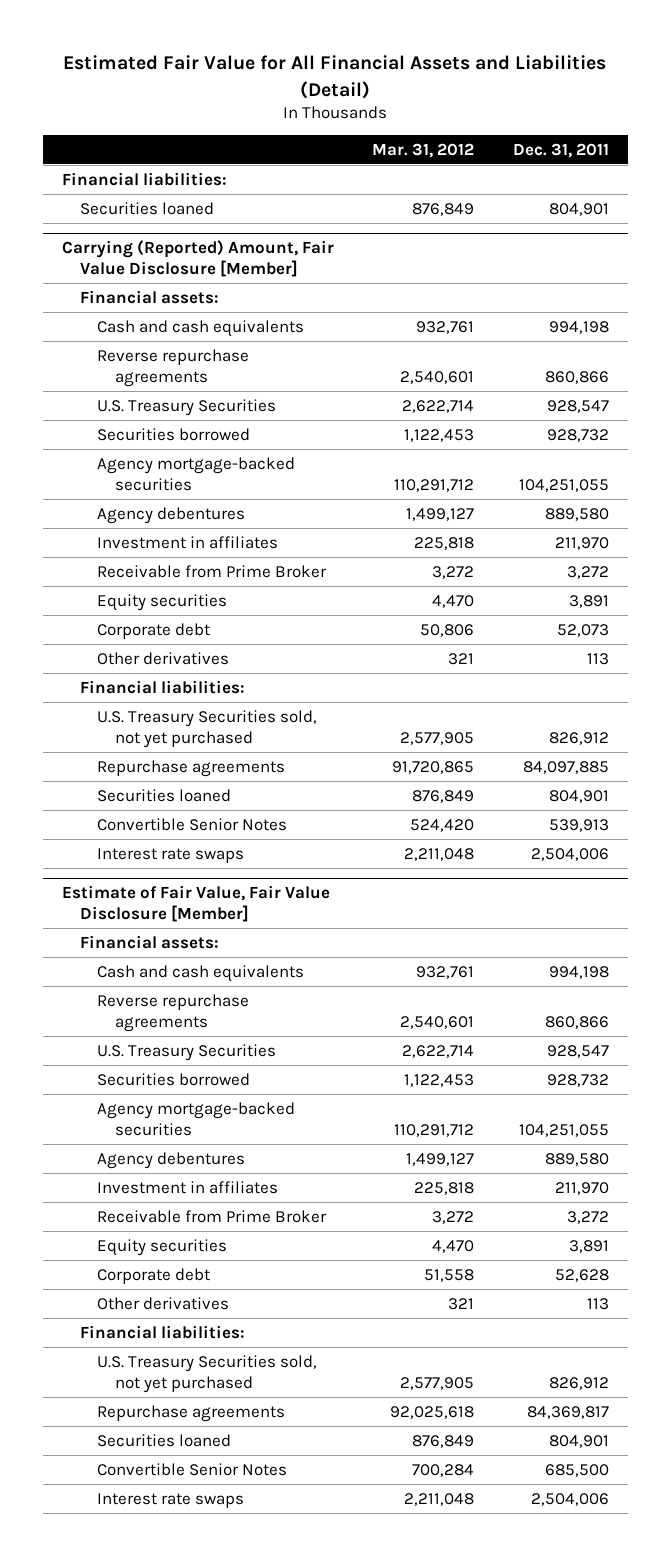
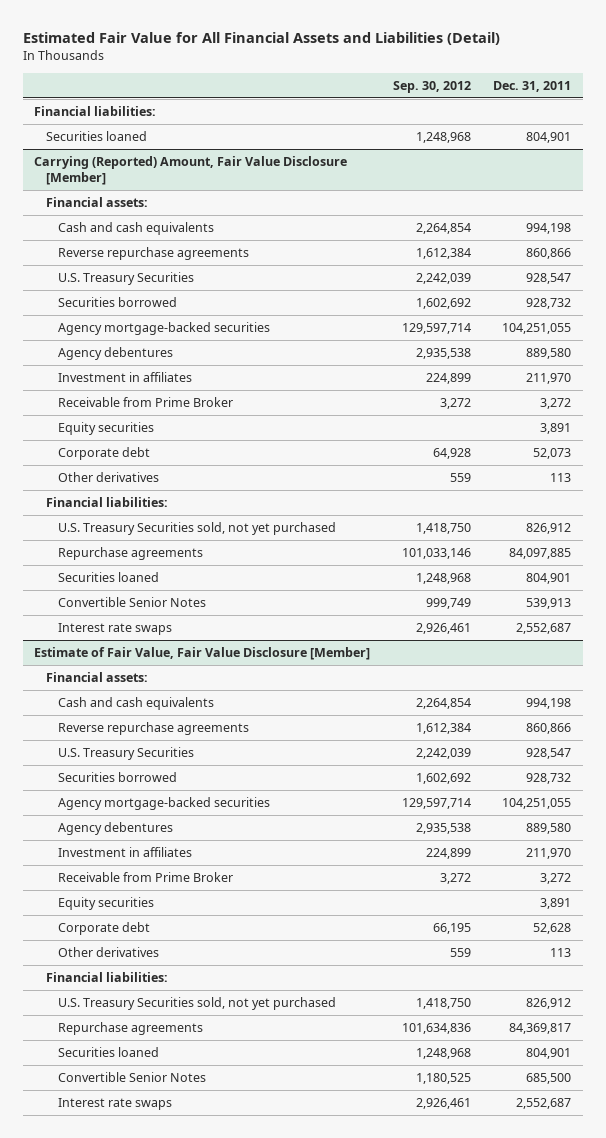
- | Mar. 31, 2012 | Dec. 31, 2011
+ | Sep. 30, 2012 | Dec. 31, 2011
@ Carrying (Reported) Amount, Fair Value Disclosure [Member]
- Interest rate swaps | 2,211,048 | 2,504,006
+ Interest rate swaps | 2,926,461 | 2,552,687
@ Estimate of Fair Value, Fair Value Disclosure [Member]
- Interest rate swaps | 2,211,048 | 2,504,006
+ Interest rate swaps | 2,926,461 | 2,552,687

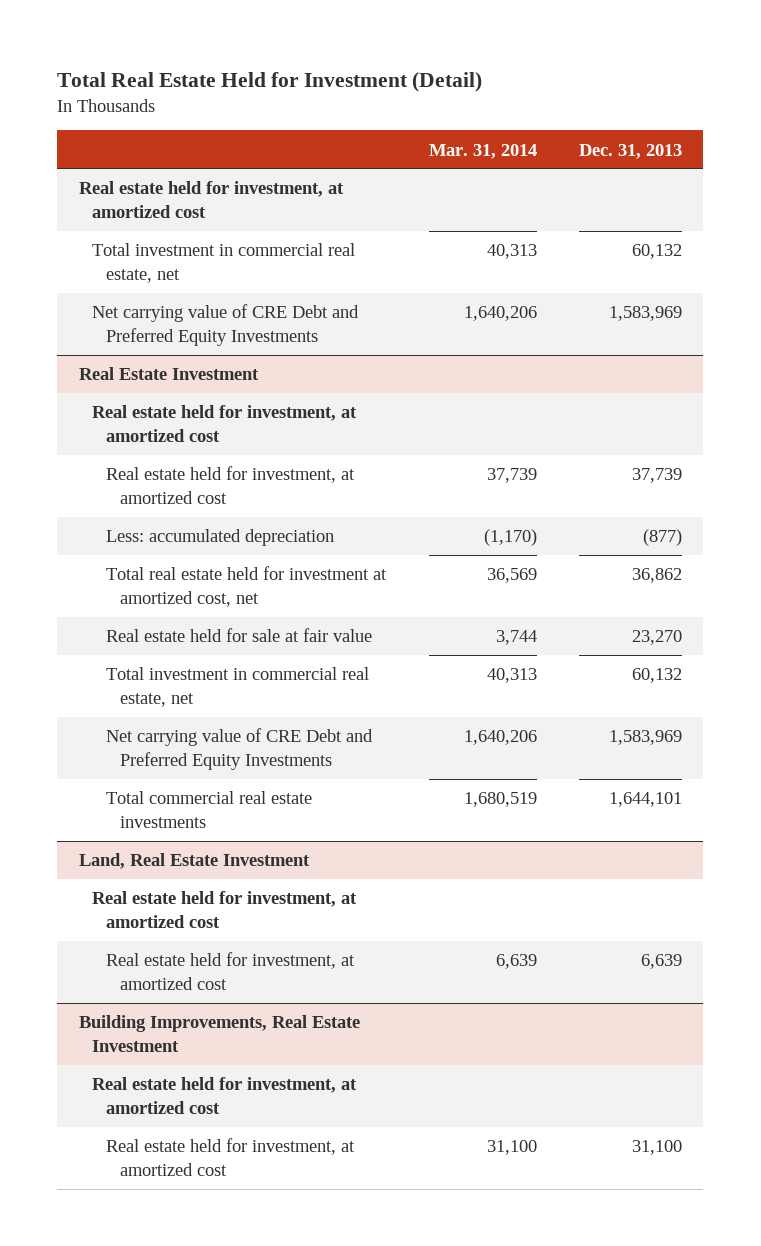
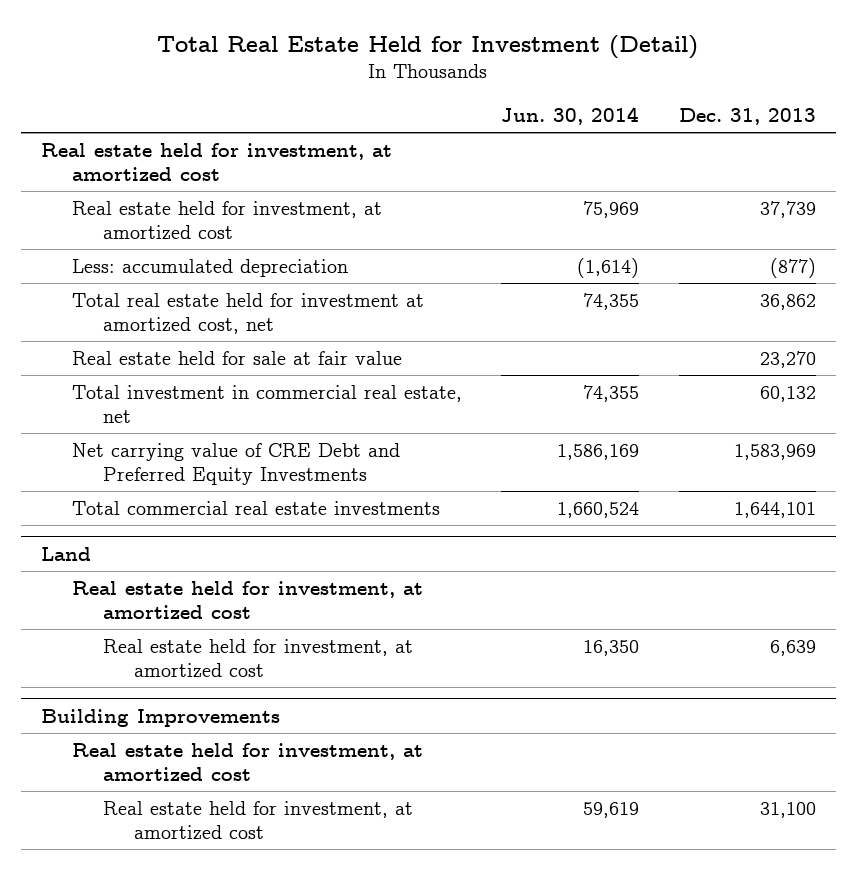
- | Mar. 31, 2014 | Dec. 31, 2013
+ | Jun. 30, 2014 | Dec. 31, 2013
- Total investment in commercial real estate, net | 40,313 | 60,132
- Net carrying value of CRE Debt and Preferred Equity Investments | 1,640,206 | 1,583,969
- Real Estate Investment
- Real estate held for investment, at amortized cost
- Land, Real Estate Investment
+ Land
- Building Improvements, Real Estate Investment
+ Building Improvements

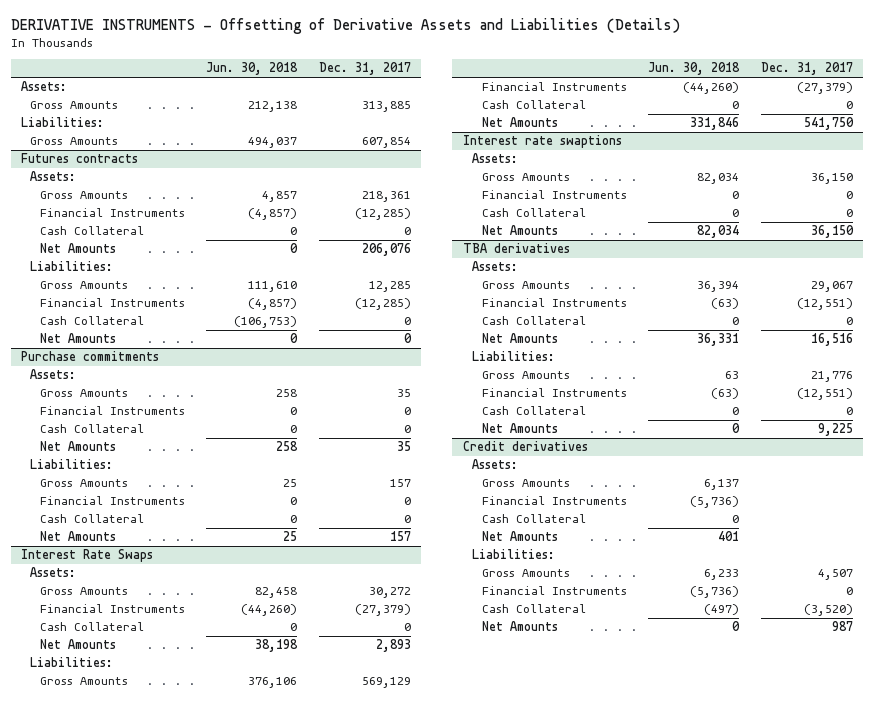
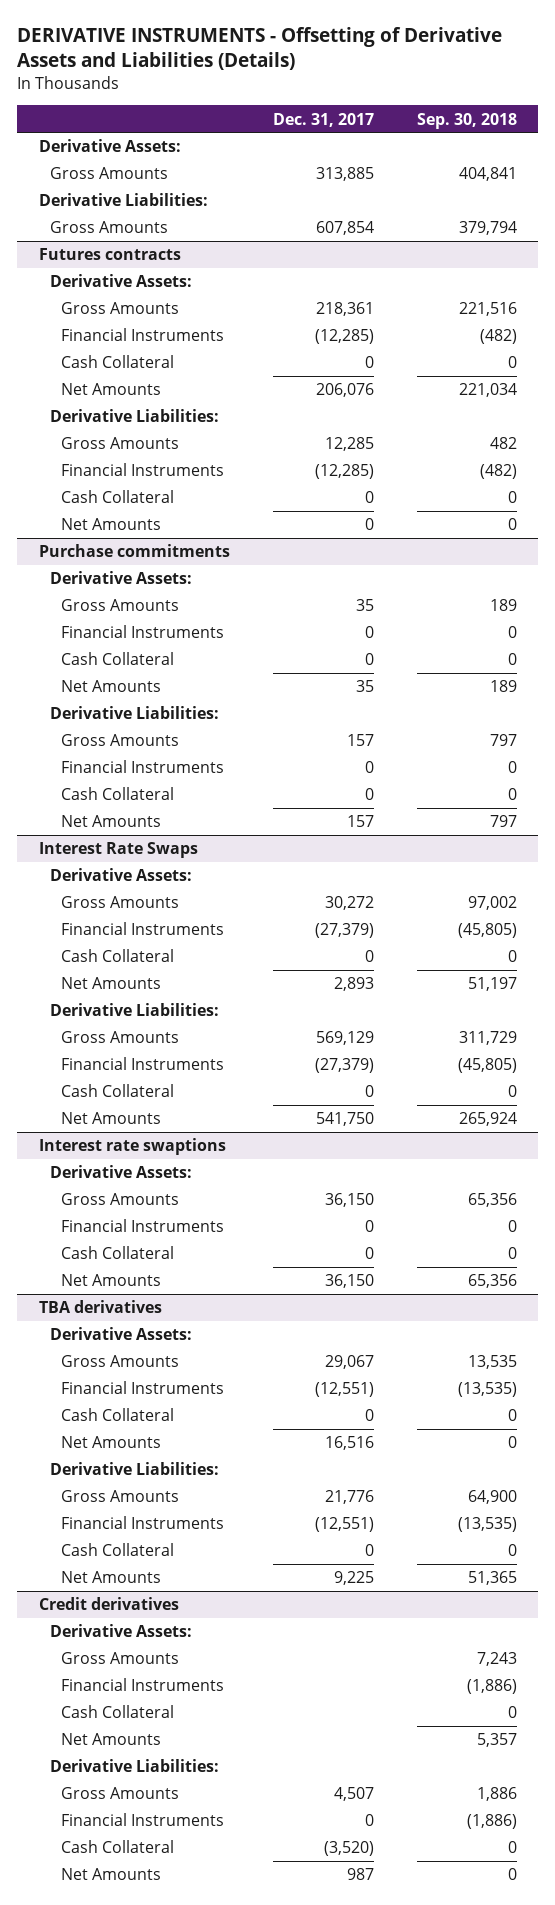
- | Jun. 30, 2018 | Dec. 31, 2017
+ | Dec. 31, 2017 | Sep. 30, 2018
- Assets:
+ Derivative Assets:
- Liabilities:
+ Derivative Liabilities:
@ Futures contracts
- Assets:
+ Derivative Assets:
- Liabilities:
+ Derivative Liabilities:
@ Purchase commitments
- Assets:
+ Derivative Assets:
- Liabilities:
+ Derivative Liabilities:
@ Interest Rate Swaps
- Assets:
+ Derivative Assets:
- Liabilities:
+ Derivative Liabilities:
@ Interest rate swaptions
- Assets:
+ Derivative Assets:
@ TBA derivatives
- Assets:
+ Derivative Assets:
- Liabilities:
+ Derivative Liabilities:
@ Credit derivatives
- Assets:
+ Derivative Assets:
- Liabilities:
+ Derivative Liabilities:

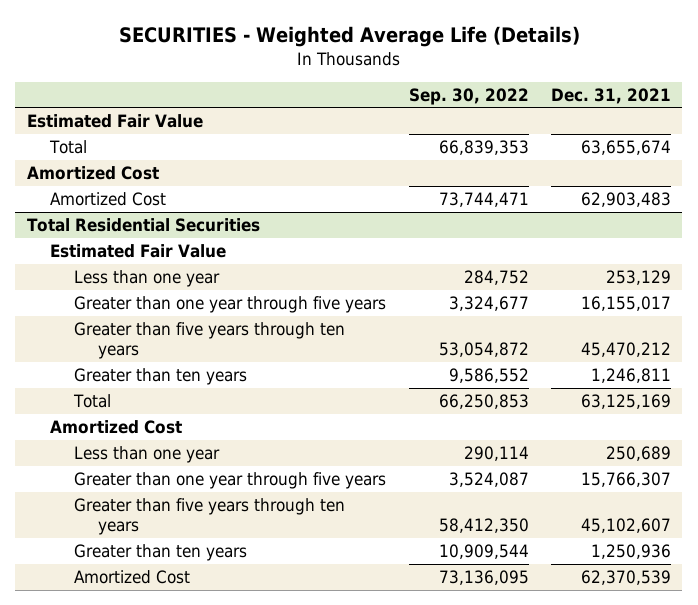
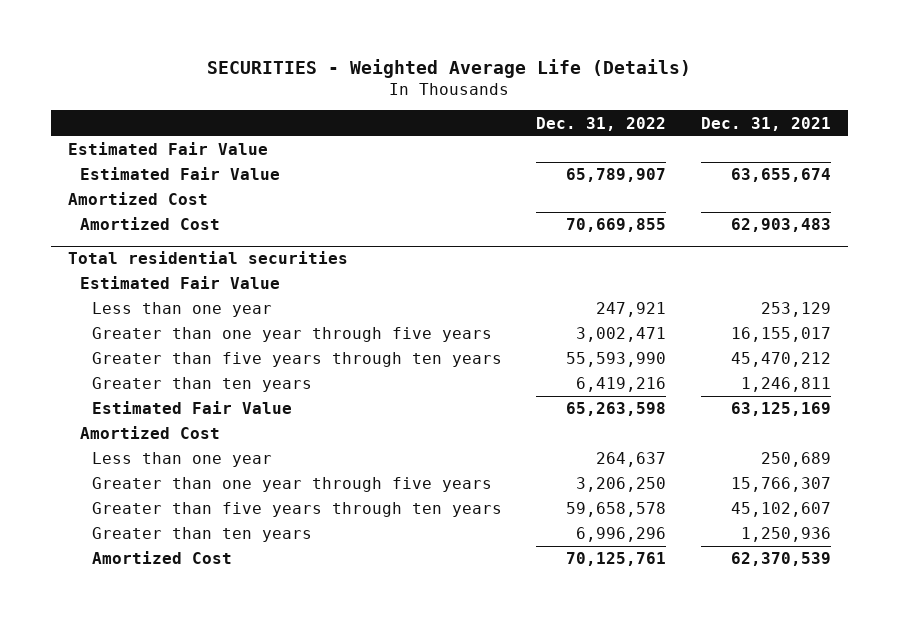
- | Sep. 30, 2022 | Dec. 31, 2021
+ | Dec. 31, 2022 | Dec. 31, 2021
- Total | 66,839,353 | 63,655,674
+ Estimated Fair Value | 65,789,907 | 63,655,674
- Total Residential Securities
+ Total residential securities
- Total | 66,250,853 | 63,125,169
+ Estimated Fair Value | 65,263,598 | 63,125,169

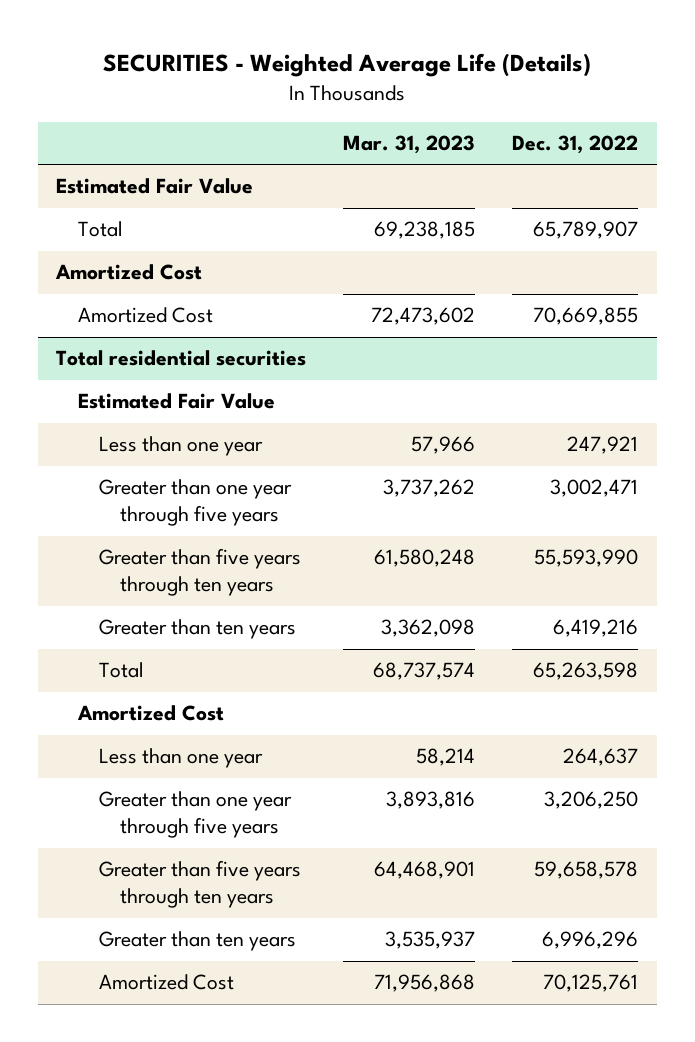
- | Dec. 31, 2022 | Dec. 31, 2021
+ | Mar. 31, 2023 | Dec. 31, 2022
- Estimated Fair Value | 65,789,907 | 63,655,674
+ Total | 69,238,185 | 65,789,907
@ Total residential securities
- Estimated Fair Value | 65,263,598 | 63,125,169
+ Total | 68,737,574 | 65,263,598

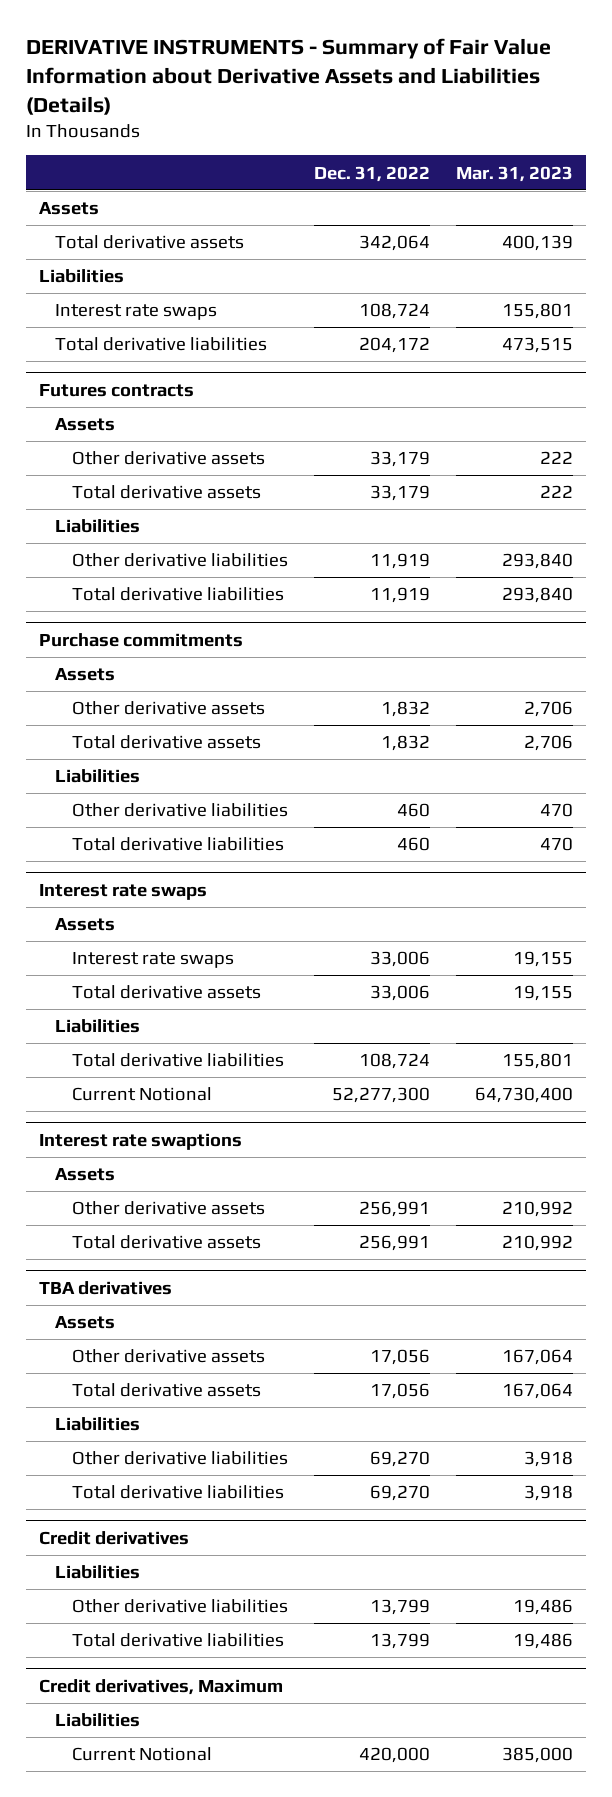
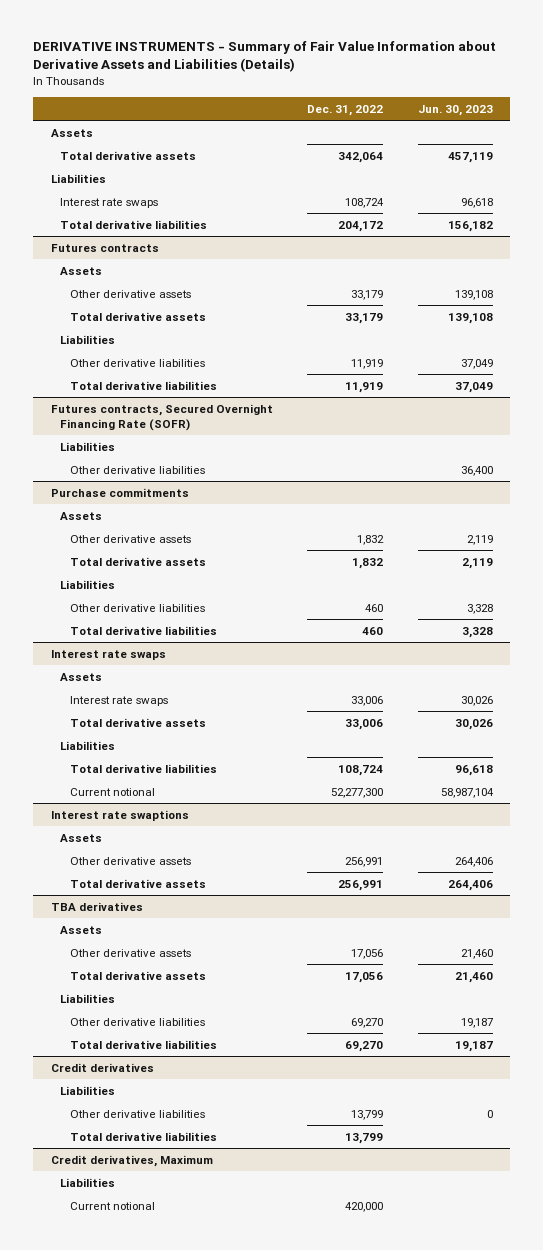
- | Dec. 31, 2022 | Mar. 31, 2023
+ | Dec. 31, 2022 | Jun. 30, 2023
+ Futures contracts, Secured Overnight Financing Rate (SOFR)
+ Liabilities
+ Other derivative liabilities | | 36,400
@ Interest rate swaps
- Current Notional | 52,277,300 | 64,730,400
+ Current notional | 52,277,300 | 58,987,104
@ Credit derivatives, Maximum
- Current Notional | 420,000 | 385,000
+ Current notional | 420,000 |

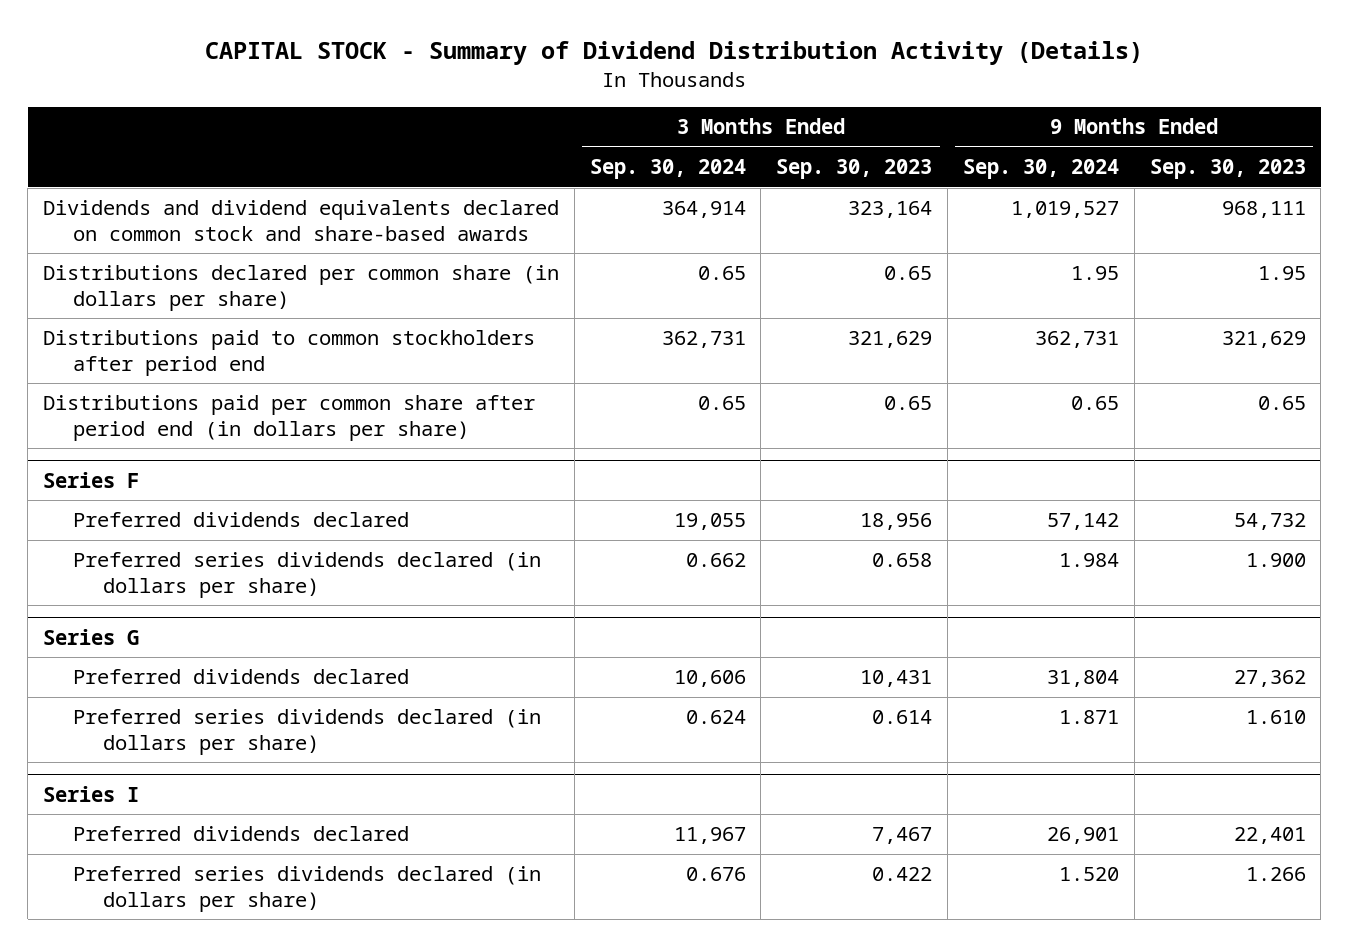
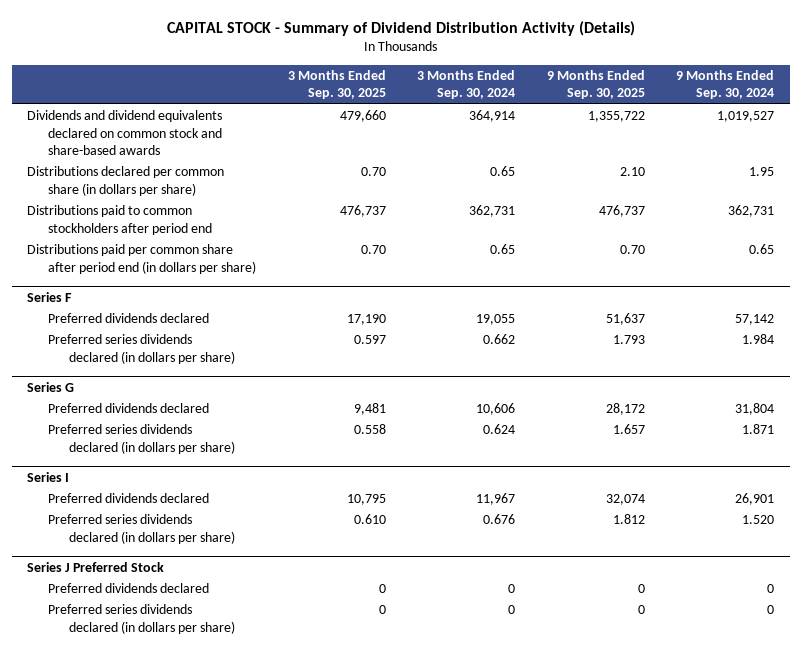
- | 3 Months Ended Sep. 30, 2024 | 3 Months Ended Sep. 30, 2023 | 9 Months Ended Sep. 30, 2024 | 9 Months Ended Sep. 30, 2023
+ | 3 Months Ended Sep. 30, 2025 | 3 Months Ended Sep. 30, 2024 | 9 Months Ended Sep. 30, 2025 | 9 Months Ended Sep. 30, 2024
+ Series J Preferred Stock
+ Preferred dividends declared | 0 | 0 | 0 | 0
+ Preferred series dividends declared (in dollars per share) | 0 | 0 | 0 | 0

